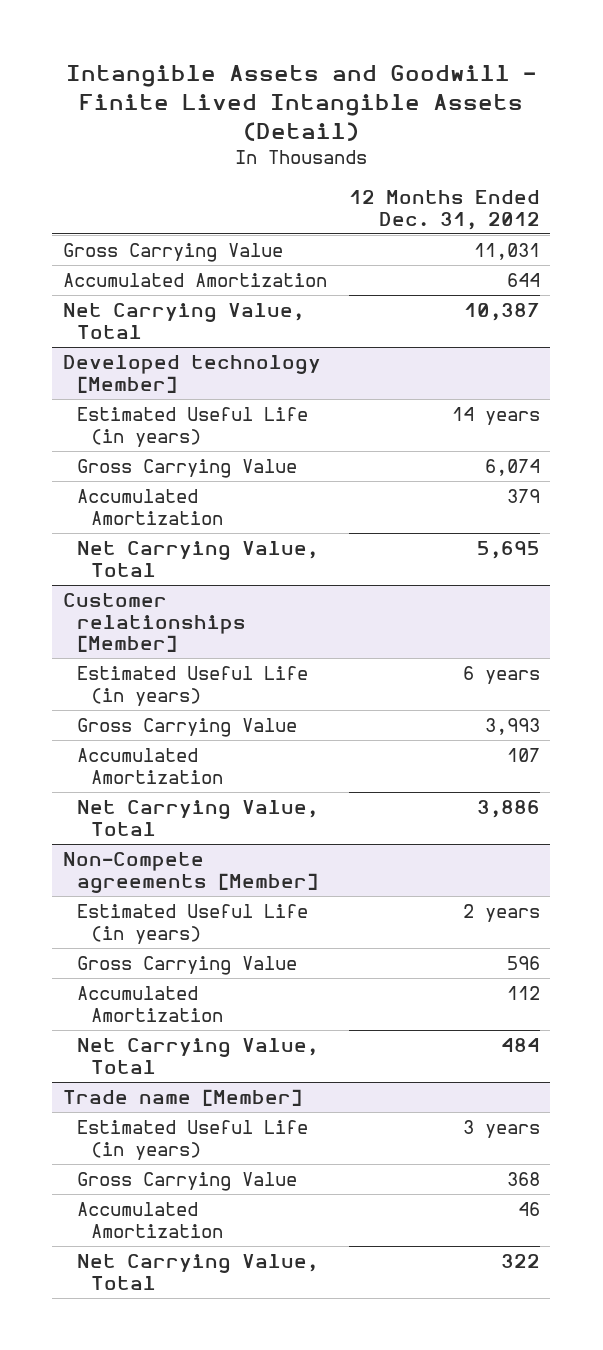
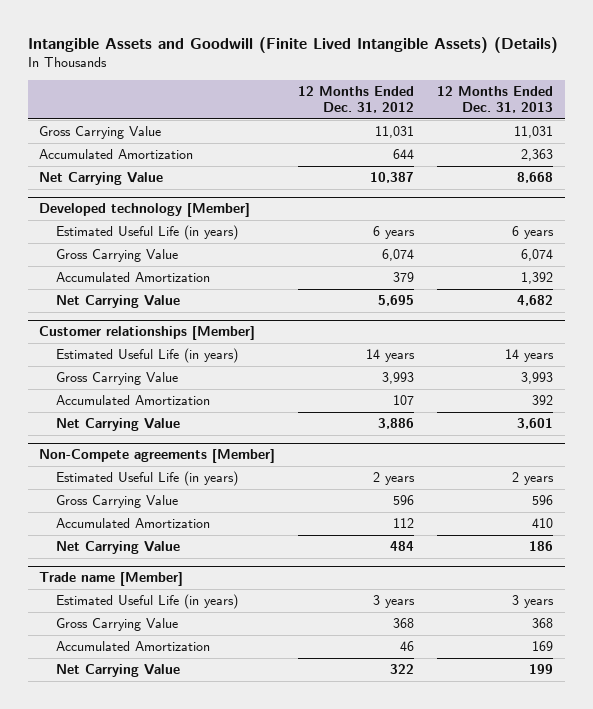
- Intangible Assets and Goodwill - Finite Lived Intangible Assets (Detail)
+ Intangible Assets and Goodwill (Finite Lived Intangible Assets) (Details)
- | 12 Months Ended Dec. 31, 2012
+ | 12 Months Ended Dec. 31, 2012 | 12 Months Ended Dec. 31, 2013
- Net Carrying Value, Total | 10,387
+ Net Carrying Value | 10,387 | 8,668
@ Developed technology [Member]
- Estimated Useful Life (in years) | 14 years
+ Estimated Useful Life (in years) | 6 years | 6 years
- Net Carrying Value, Total | 5,695
+ Net Carrying Value | 5,695 | 4,682
@ Customer relationships [Member]
- Estimated Useful Life (in years) | 6 years
+ Estimated Useful Life (in years) | 14 years | 14 years
- Net Carrying Value, Total | 3,886
+ Net Carrying Value | 3,886 | 3,601
@ Non-Compete agreements [Member]
- Net Carrying Value, Total | 484
+ Net Carrying Value | 484 | 186
@ Trade name [Member]
- Net Carrying Value, Total | 322
+ Net Carrying Value | 322 | 199

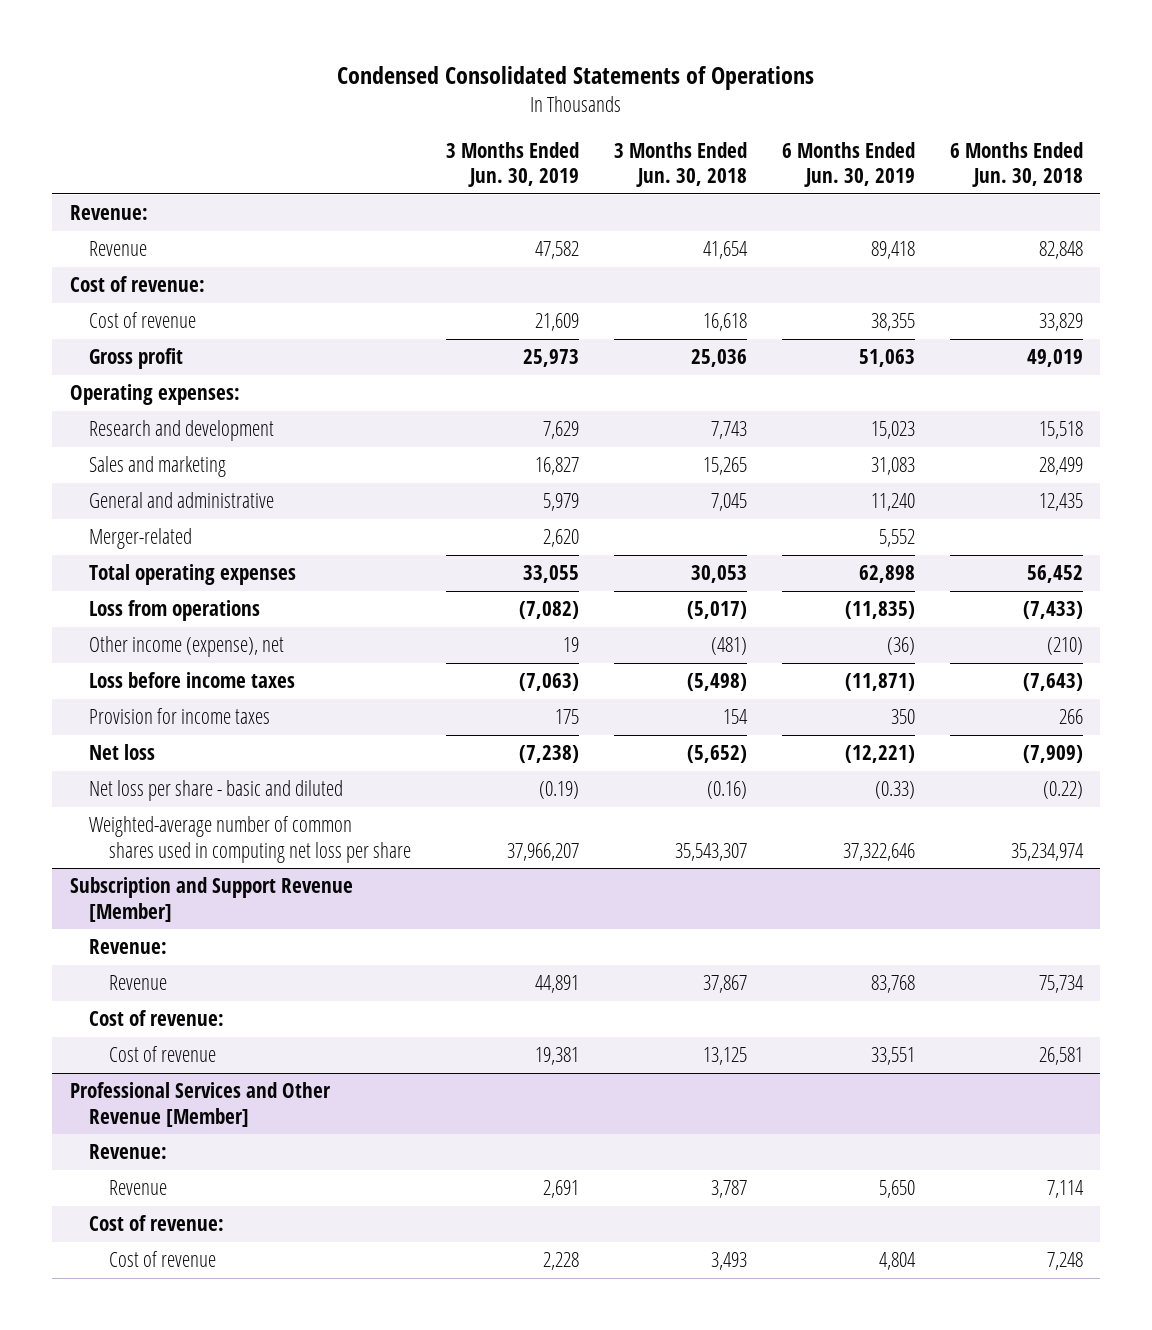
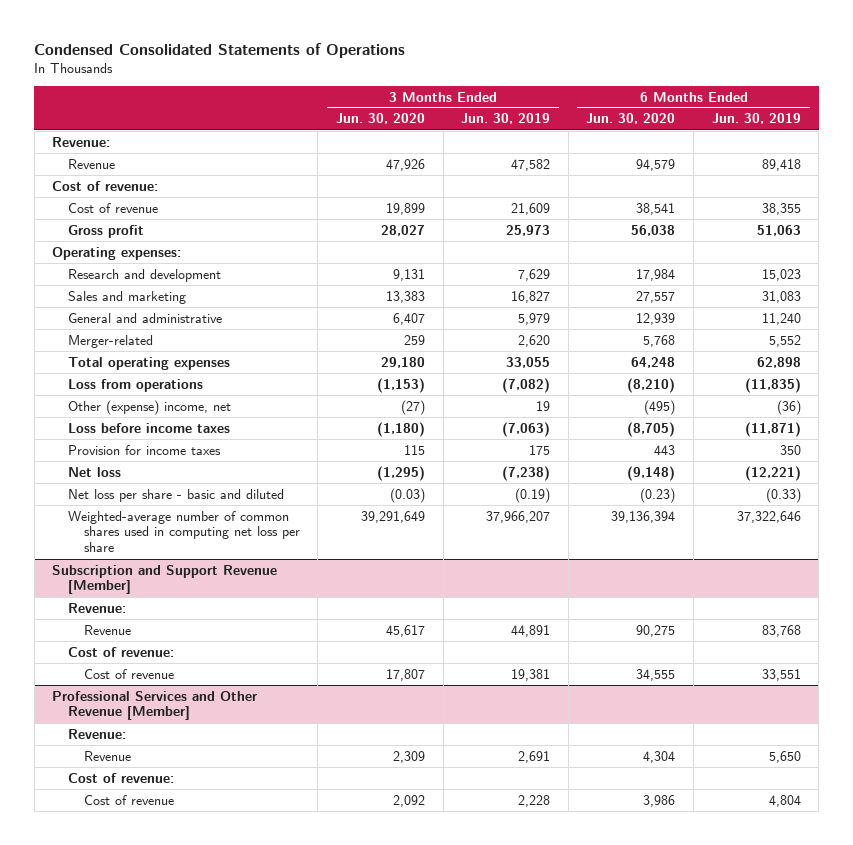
- | 3 Months Ended Jun. 30, 2019 | 3 Months Ended Jun. 30, 2018 | 6 Months Ended Jun. 30, 2019 | 6 Months Ended Jun. 30, 2018
+ | 3 Months Ended Jun. 30, 2020 | 3 Months Ended Jun. 30, 2019 | 6 Months Ended Jun. 30, 2020 | 6 Months Ended Jun. 30, 2019
- Other income (expense), net | 19 | (481) | (36) | (210)
+ Other (expense) income, net | (27) | 19 | (495) | (36)

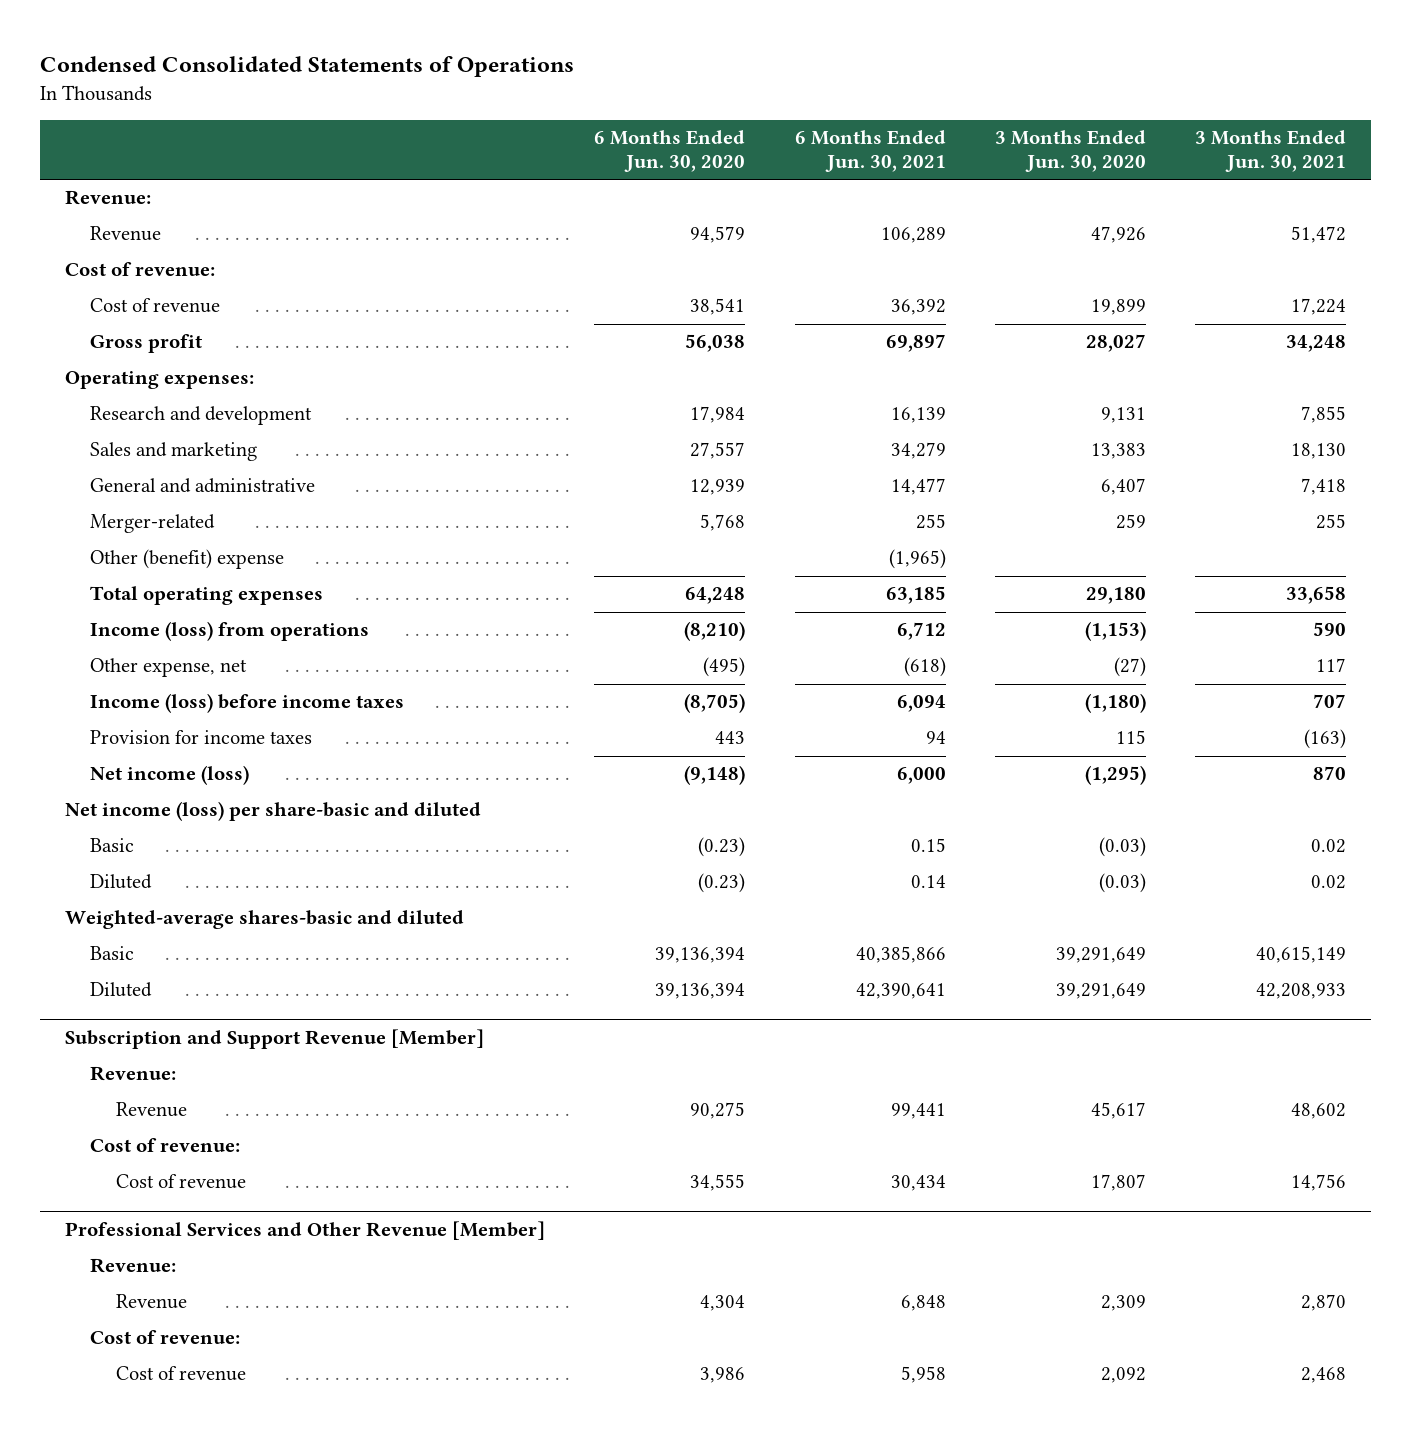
- | 3 Months Ended Jun. 30, 2020 | 3 Months Ended Jun. 30, 2019 | 6 Months Ended Jun. 30, 2020 | 6 Months Ended Jun. 30, 2019
+ | 6 Months Ended Jun. 30, 2020 | 6 Months Ended Jun. 30, 2021 | 3 Months Ended Jun. 30, 2020 | 3 Months Ended Jun. 30, 2021
+ Other (benefit) expense | | (1,965) | |
- Loss from operations | (1,153) | (7,082) | (8,210) | (11,835)
- Other (expense) income, net | (27) | 19 | (495) | (36)
- Loss before income taxes | (1,180) | (7,063) | (8,705) | (11,871)
+ Income (loss) from operations | (8,210) | 6,712 | (1,153) | 590
+ Other expense, net | (495) | (618) | (27) | 117
+ Income (loss) before income taxes | (8,705) | 6,094 | (1,180) | 707
- Net loss | (1,295) | (7,238) | (9,148) | (12,221)
- Net loss per share - basic and diluted | (0.03) | (0.19) | (0.23) | (0.33)
- Weighted-average number of common shares used in computing net loss per share | 39,291,649 | 37,966,207 | 39,136,394 | 37,322,646
+ Net income (loss) | (9,148) | 6,000 | (1,295) | 870
+ Net income (loss) per share-basic and diluted
+ Basic | (0.23) | 0.15 | (0.03) | 0.02
+ Diluted | (0.23) | 0.14 | (0.03) | 0.02
+ Weighted-average shares-basic and diluted
+ Basic | 39,136,394 | 40,385,866 | 39,291,649 | 40,615,149
+ Diluted | 39,136,394 | 42,390,641 | 39,291,649 | 42,208,933

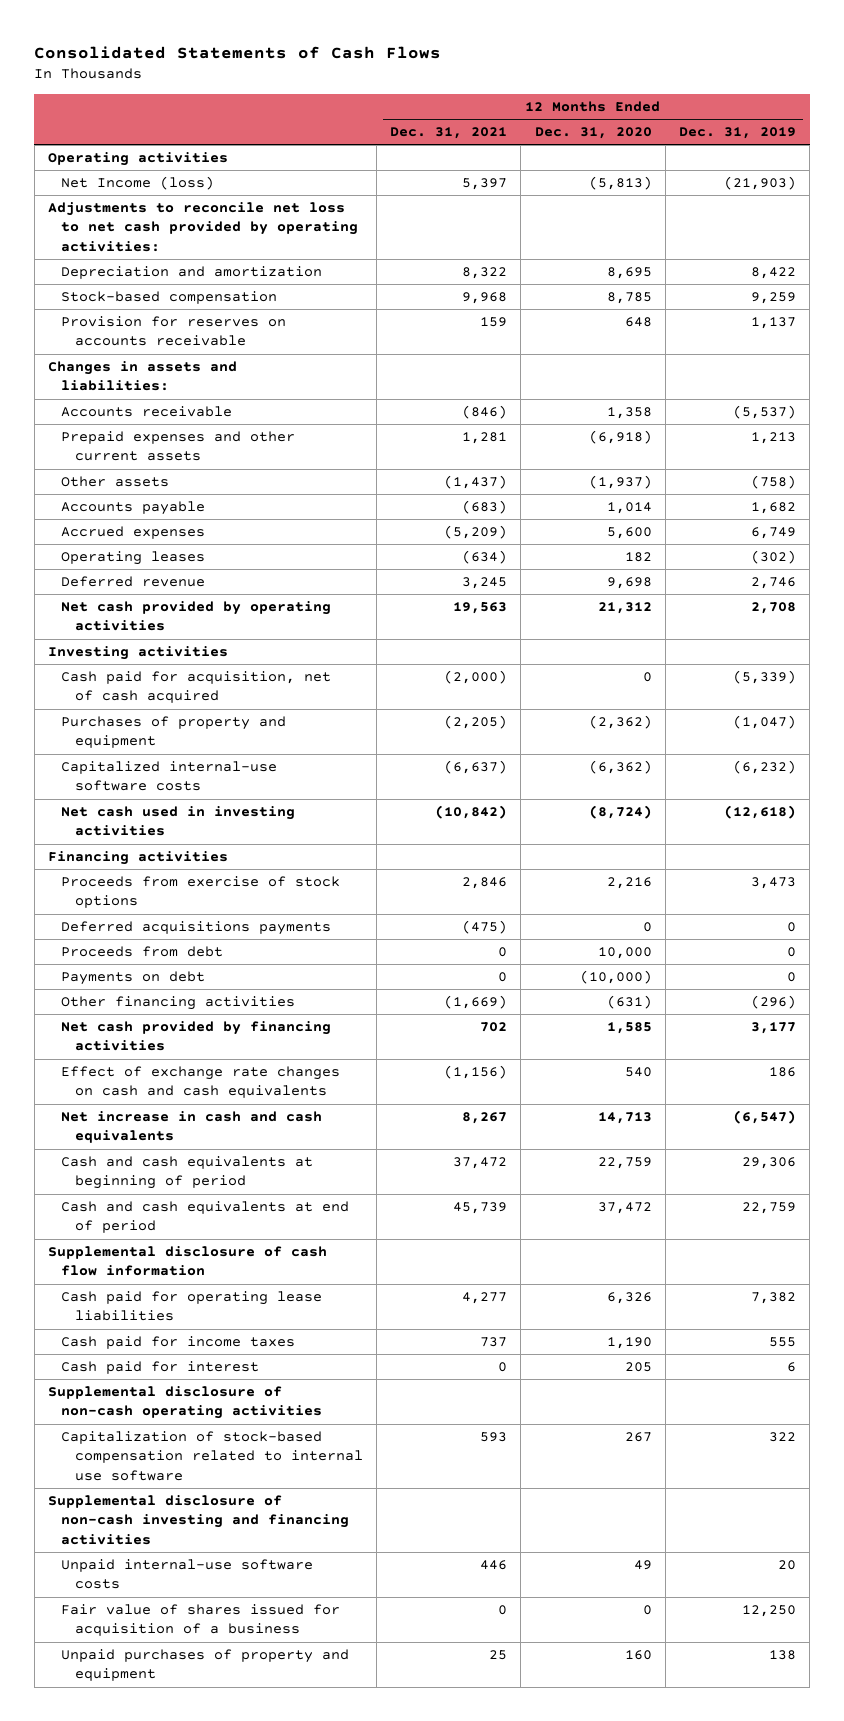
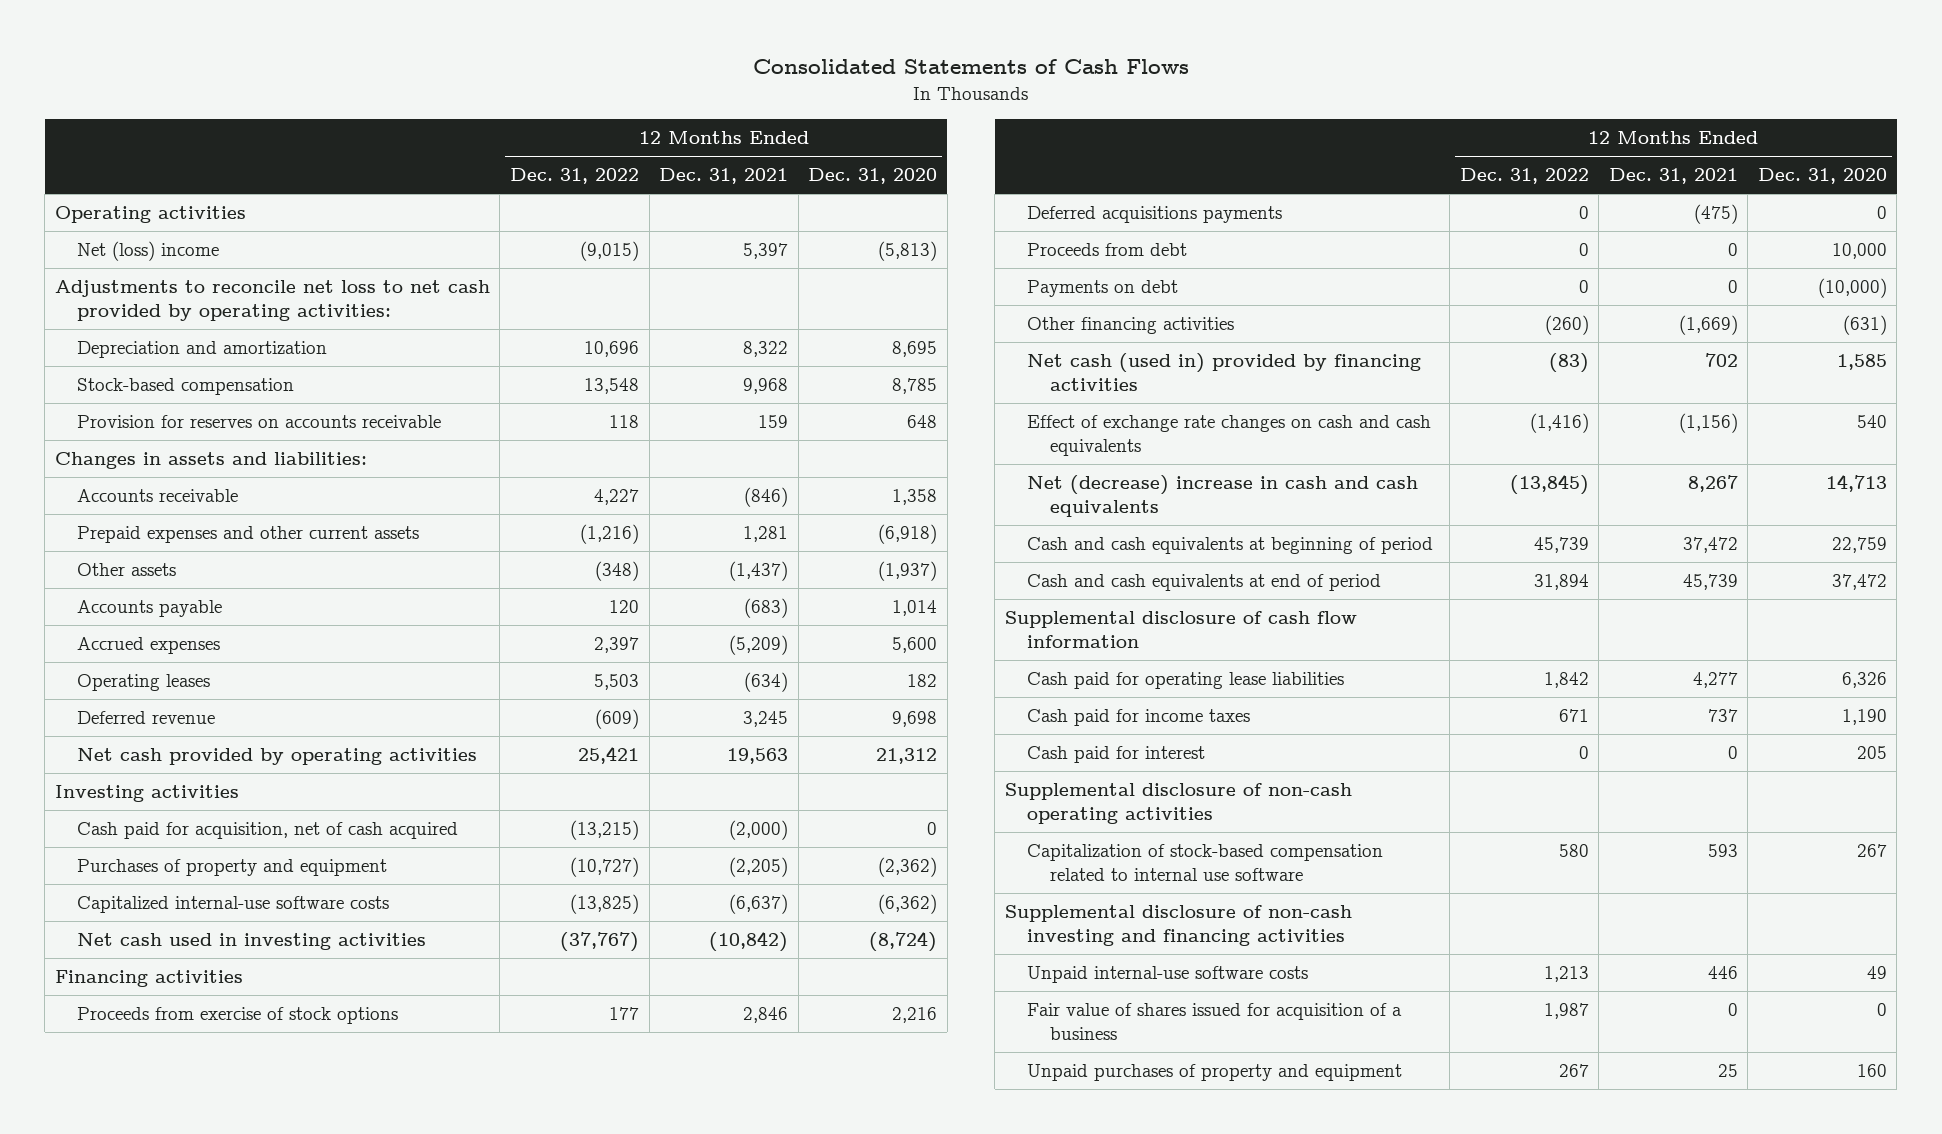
- | 12 Months Ended Dec. 31, 2021 | 12 Months Ended Dec. 31, 2020 | 12 Months Ended Dec. 31, 2019
+ | 12 Months Ended Dec. 31, 2022 | 12 Months Ended Dec. 31, 2021 | 12 Months Ended Dec. 31, 2020
- Net Income (loss) | 5,397 | (5,813) | (21,903)
+ Net (loss) income | (9,015) | 5,397 | (5,813)
- Net cash provided by financing activities | 702 | 1,585 | 3,177
+ Net cash (used in) provided by financing activities | (83) | 702 | 1,585
- Net increase in cash and cash equivalents | 8,267 | 14,713 | (6,547)
+ Net (decrease) increase in cash and cash equivalents | (13,845) | 8,267 | 14,713

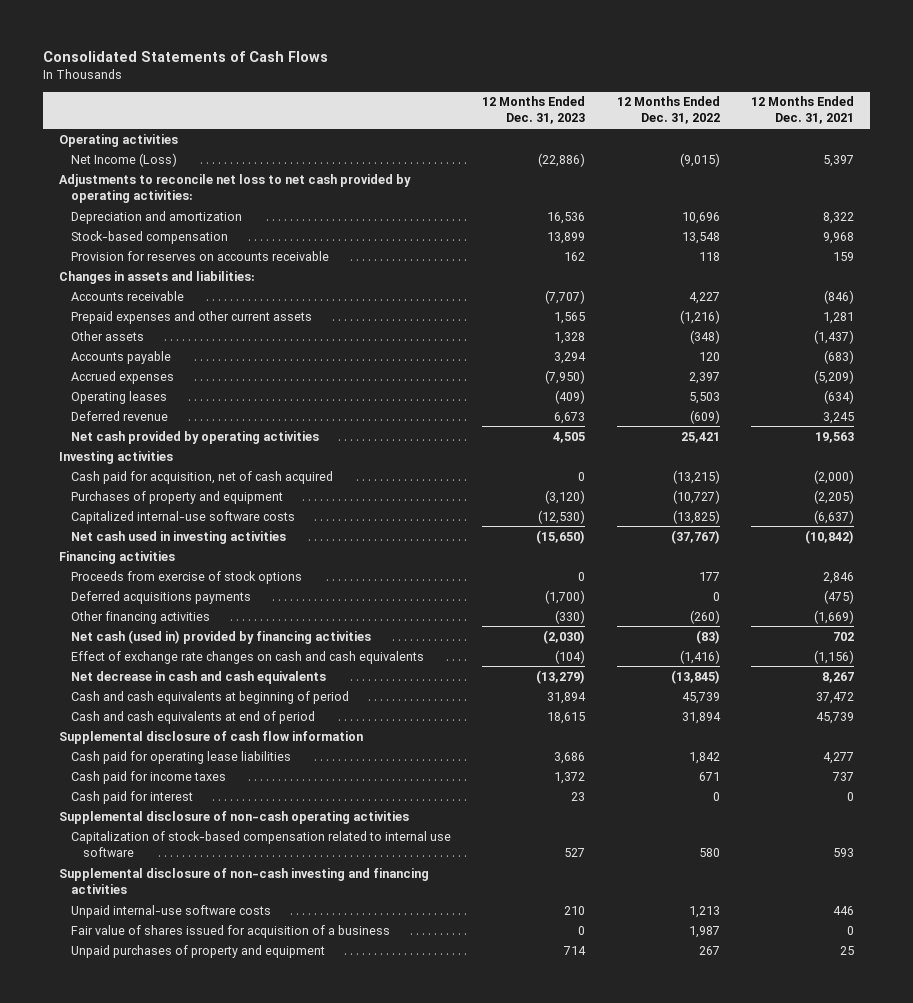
- | 12 Months Ended Dec. 31, 2022 | 12 Months Ended Dec. 31, 2021 | 12 Months Ended Dec. 31, 2020
+ | 12 Months Ended Dec. 31, 2023 | 12 Months Ended Dec. 31, 2022 | 12 Months Ended Dec. 31, 2021
- Net (loss) income | (9,015) | 5,397 | (5,813)
+ Net Income (Loss) | (22,886) | (9,015) | 5,397
- Proceeds from debt | 0 | 0 | 10,000
- Payments on debt | 0 | 0 | (10,000)
- Net (decrease) increase in cash and cash equivalents | (13,845) | 8,267 | 14,713
+ Net decrease in cash and cash equivalents | (13,279) | (13,845) | 8,267

